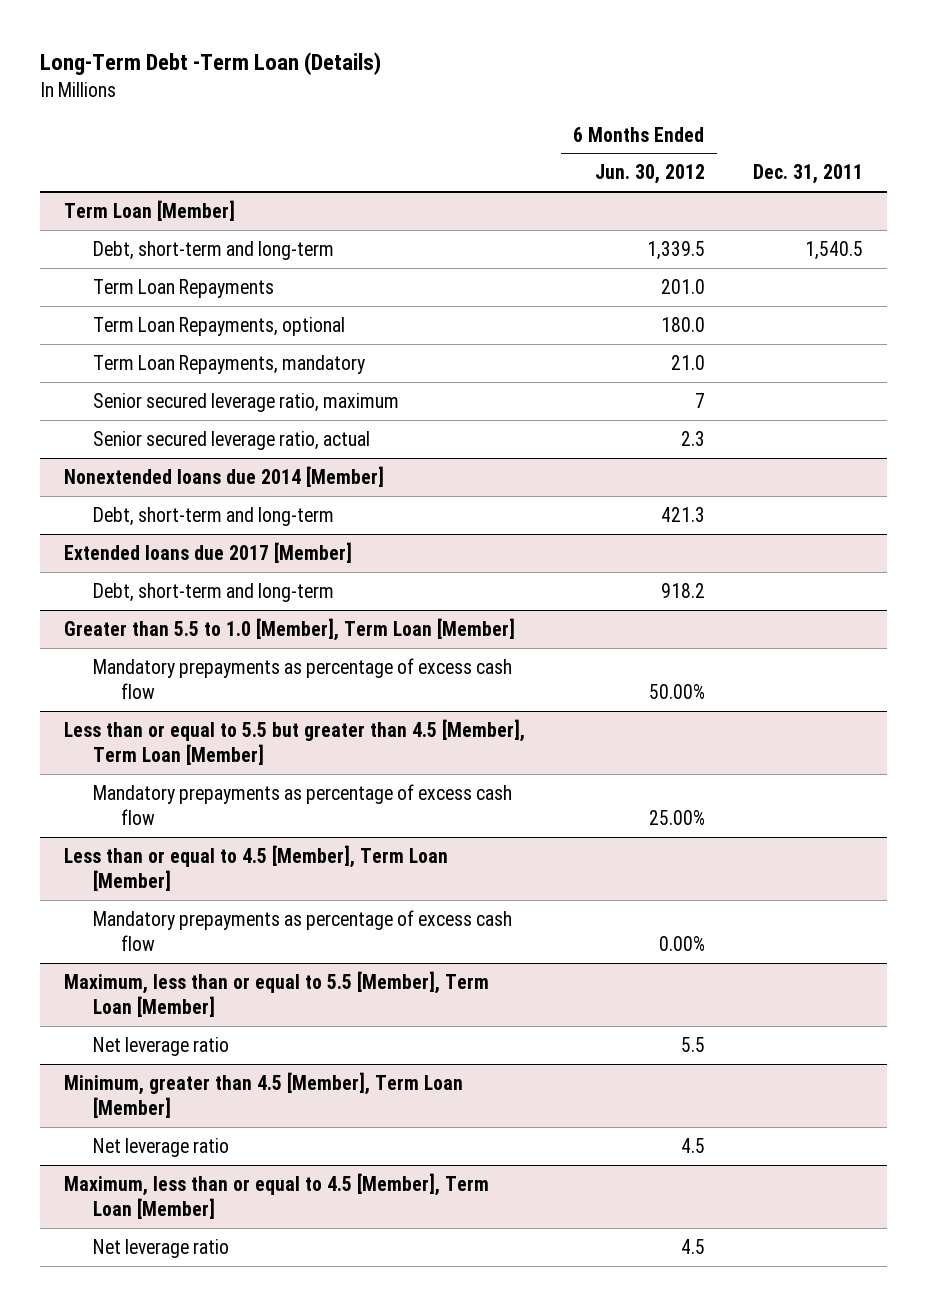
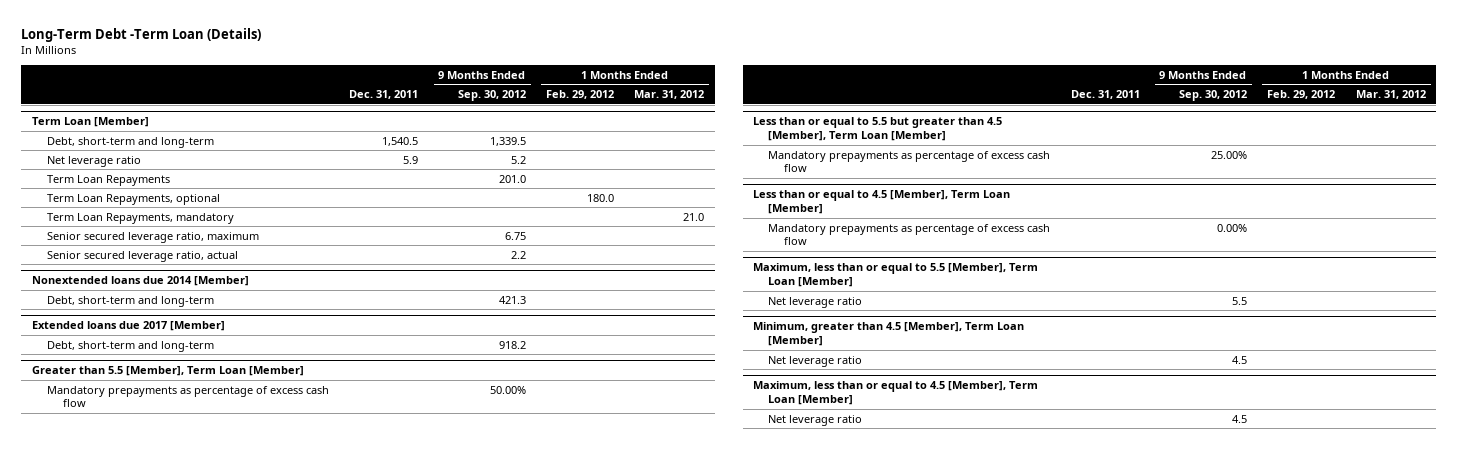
- | 6 Months Ended Jun. 30, 2012 | Dec. 31, 2011
+ | Dec. 31, 2011 | 9 Months Ended Sep. 30, 2012 | 1 Months Ended Feb. 29, 2012 | 1 Months Ended Mar. 31, 2012
@ Term Loan [Member]
+ Net leverage ratio | 5.9 | 5.2 | |
- Greater than 5.5 to 1.0 [Member], Term Loan [Member]
+ Greater than 5.5 [Member], Term Loan [Member]

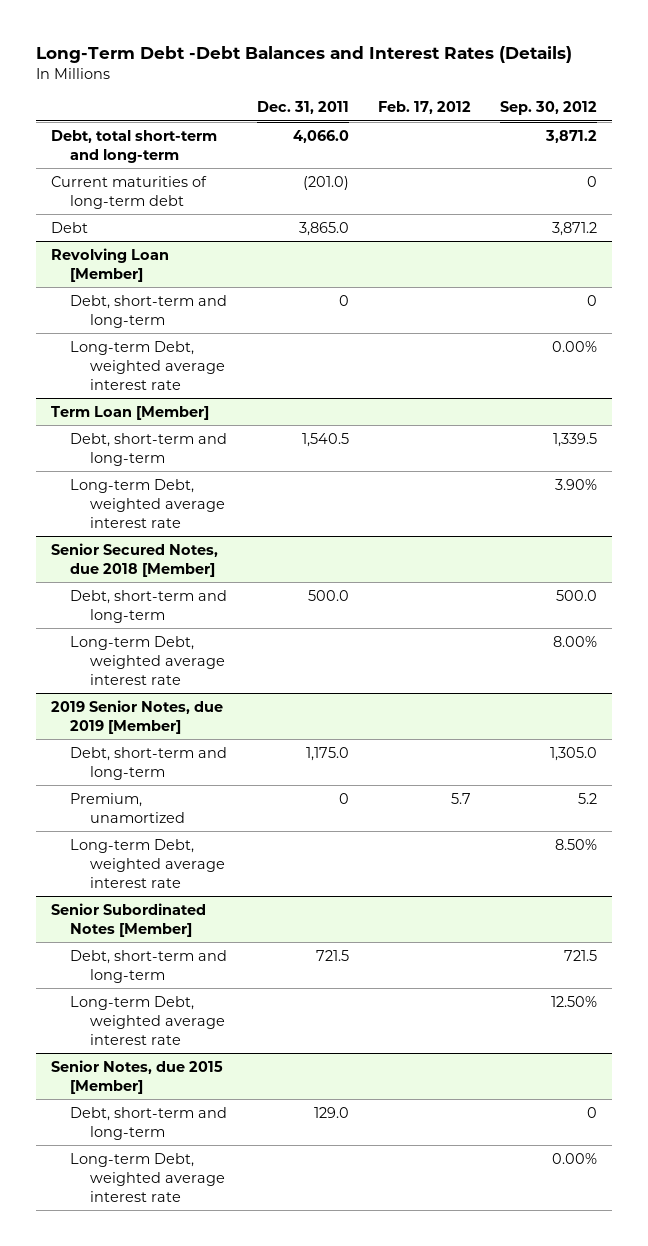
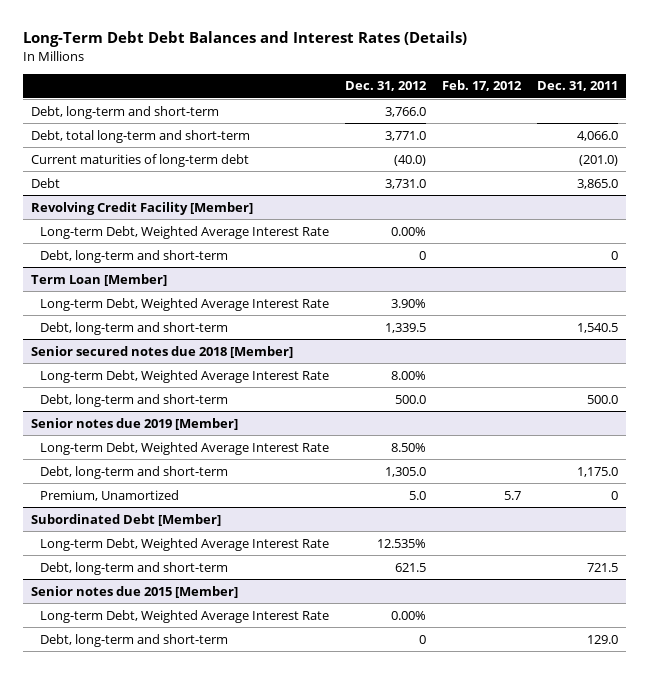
- Long-Term Debt -Debt Balances and Interest Rates (Details)
+ Long-Term Debt Debt Balances and Interest Rates (Details)
- | Dec. 31, 2011 | Feb. 17, 2012 | Sep. 30, 2012
+ | Dec. 31, 2012 | Feb. 17, 2012 | Dec. 31, 2011
- Debt, total short-term and long-term | 4,066.0 | | 3,871.2
+ Debt, long-term and short-term | 3,766.0 | |
+ Debt, total long-term and short-term | 3,771.0 | | 4,066.0
- Revolving Loan [Member]
- Debt, short-term and long-term | 0 | | 0
- Long-term Debt, weighted average interest rate | | | 0.00%
+ Revolving Credit Facility [Member]
+ Long-term Debt, Weighted Average Interest Rate | 0.00% | |
+ Debt, long-term and short-term | 0 | | 0
@ Term Loan [Member]
- Debt, short-term and long-term | 1,540.5 | | 1,339.5
- Long-term Debt, weighted average interest rate | | | 3.90%
- Senior Secured Notes, due 2018 [Member]
- Debt, short-term and long-term | 500.0 | | 500.0
- Long-term Debt, weighted average interest rate | | | 8.00%
- 2019 Senior Notes, due 2019 [Member]
- Debt, short-term and long-term | 1,175.0 | | 1,305.0
- Premium, unamortized | 0 | 5.7 | 5.2
- Long-term Debt, weighted average interest rate | | | 8.50%
- Senior Subordinated Notes [Member]
- Debt, short-term and long-term | 721.5 | | 721.5
- Long-term Debt, weighted average interest rate | | | 12.50%
- Senior Notes, due 2015 [Member]
- Debt, short-term and long-term | 129.0 | | 0
- Long-term Debt, weighted average interest rate | | | 0.00%
@ Term Loan [Member]
+ Long-term Debt, Weighted Average Interest Rate | 3.90% | |
+ Debt, long-term and short-term | 1,339.5 | | 1,540.5
+ Senior secured notes due 2018 [Member]
+ Long-term Debt, Weighted Average Interest Rate | 8.00% | |
+ Debt, long-term and short-term | 500.0 | | 500.0
+ Senior notes due 2019 [Member]
+ Long-term Debt, Weighted Average Interest Rate | 8.50% | |
+ Debt, long-term and short-term | 1,305.0 | | 1,175.0
+ Premium, Unamortized | 5.0 | 5.7 | 0
+ Subordinated Debt [Member]
+ Long-term Debt, Weighted Average Interest Rate | 12.535% | |
+ Debt, long-term and short-term | 621.5 | | 721.5
+ Senior notes due 2015 [Member]
+ Long-term Debt, Weighted Average Interest Rate | 0.00% | |
+ Debt, long-term and short-term | 0 | | 129.0

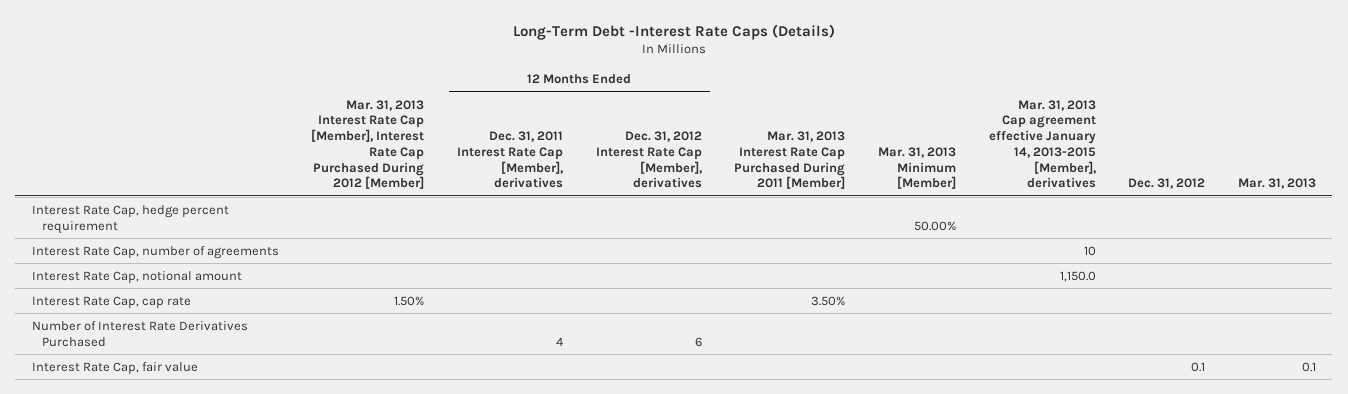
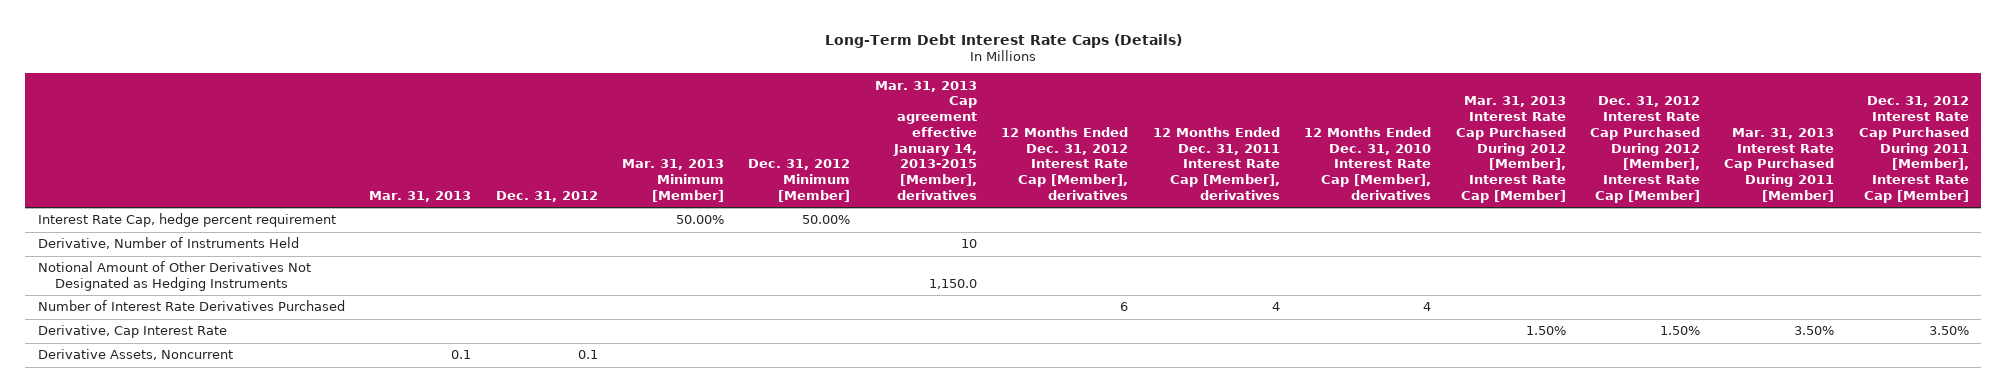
- Long-Term Debt -Interest Rate Caps (Details)
+ Long-Term Debt Interest Rate Caps (Details)
- | Mar. 31, 2013 Interest Rate Cap [Member], Interest Rate Cap Purchased During 2012 [Member] | 12 Months Ended Dec. 31, 2011 Interest Rate Cap [Member], derivatives | 12 Months Ended Dec. 31, 2012 Interest Rate Cap [Member], derivatives | Mar. 31, 2013 Interest Rate Cap Purchased During 2011 [Member] | Mar. 31, 2013 Minimum [Member] | Mar. 31, 2013 Cap agreement effective January 14, 2013-2015 [Member], derivatives | Dec. 31, 2012 | Mar. 31, 2013
+ | Mar. 31, 2013 | Dec. 31, 2012 | Mar. 31, 2013 Minimum [Member] | Dec. 31, 2012 Minimum [Member] | Mar. 31, 2013 Cap agreement effective January 14, 2013-2015 [Member], derivatives | 12 Months Ended Dec. 31, 2012 Interest Rate Cap [Member], derivatives | 12 Months Ended Dec. 31, 2011 Interest Rate Cap [Member], derivatives | 12 Months Ended Dec. 31, 2010 Interest Rate Cap [Member], derivatives | Mar. 31, 2013 Interest Rate Cap Purchased During 2012 [Member], Interest Rate Cap [Member] | Dec. 31, 2012 Interest Rate Cap Purchased During 2012 [Member], Interest Rate Cap [Member] | Mar. 31, 2013 Interest Rate Cap Purchased During 2011 [Member] | Dec. 31, 2012 Interest Rate Cap Purchased During 2011 [Member], Interest Rate Cap [Member]
- Interest Rate Cap, number of agreements | | | | | | 10 | |
- Interest Rate Cap, notional amount | | | | | | 1,150.0 | |
- Interest Rate Cap, cap rate | 1.50% | | | 3.50% | | | |
+ Derivative, Number of Instruments Held | | | | | 10 | | | | | | |
+ Notional Amount of Other Derivatives Not Designated as Hedging Instruments | | | | | 1,150.0 | | | | | | |
- Interest Rate Cap, fair value | | | | | | | 0.1 | 0.1
+ Derivative, Cap Interest Rate | | | | | | | | | 1.50% | 1.50% | 3.50% | 3.50%
+ Derivative Assets, Noncurrent | 0.1 | 0.1 | | | | | | | | | |

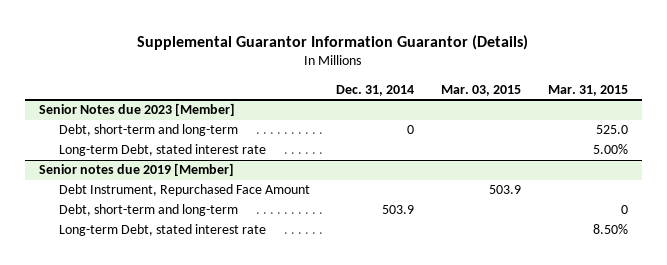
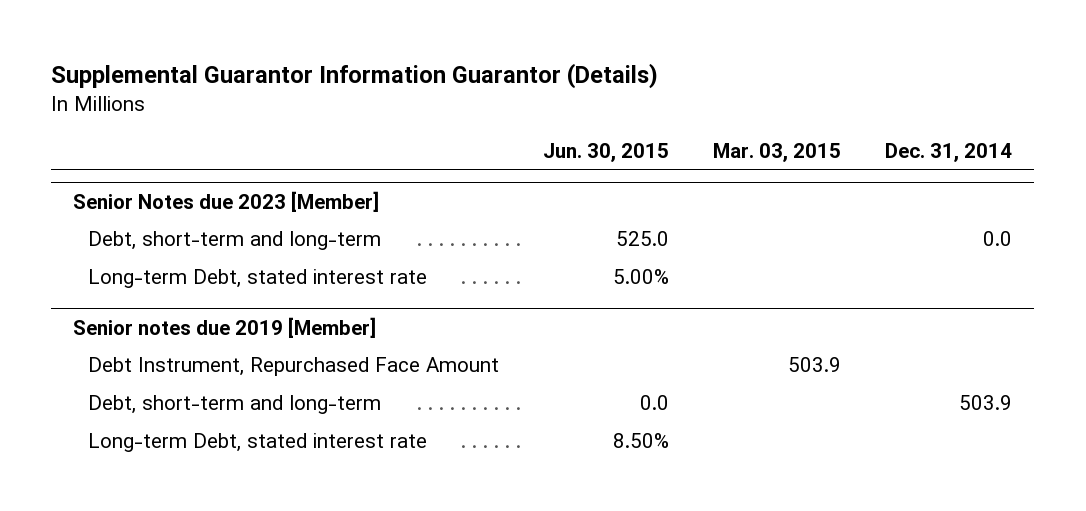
- | Dec. 31, 2014 | Mar. 03, 2015 | Mar. 31, 2015
+ | Jun. 30, 2015 | Mar. 03, 2015 | Dec. 31, 2014
@ Senior Notes due 2023 [Member]
- Debt, short-term and long-term | 0 | | 525.0
+ Debt, short-term and long-term | 525.0 | | 0.0

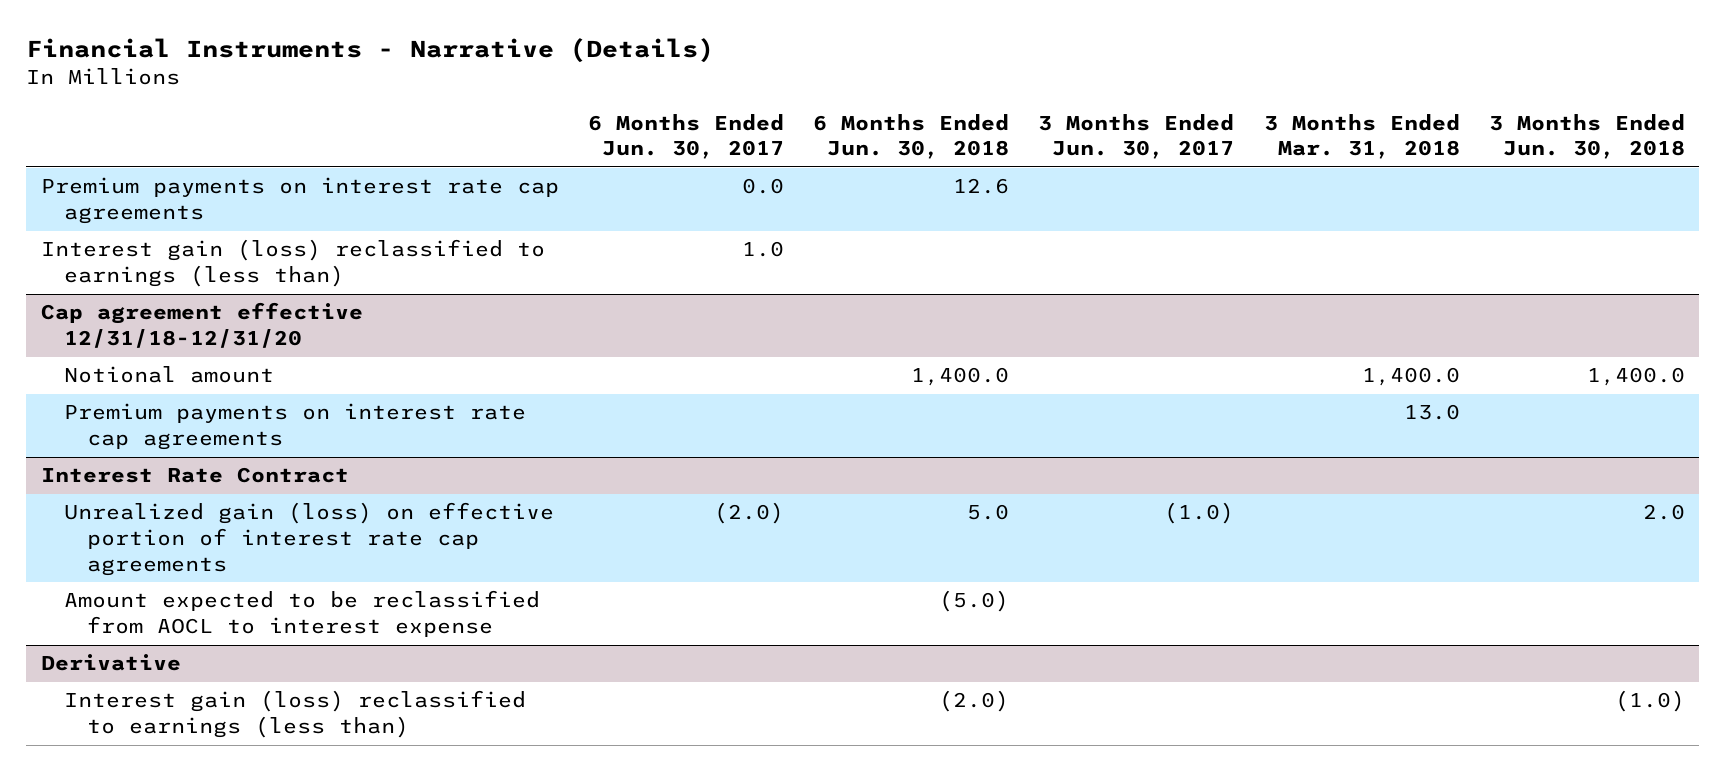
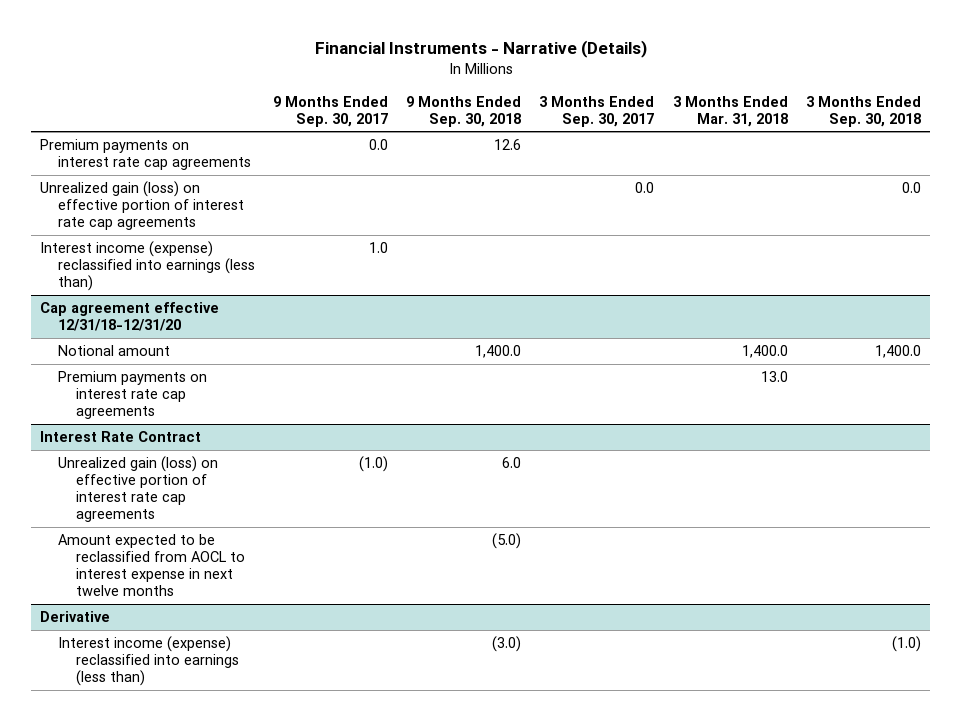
- | 6 Months Ended Jun. 30, 2017 | 6 Months Ended Jun. 30, 2018 | 3 Months Ended Jun. 30, 2017 | 3 Months Ended Mar. 31, 2018 | 3 Months Ended Jun. 30, 2018
+ | 9 Months Ended Sep. 30, 2017 | 9 Months Ended Sep. 30, 2018 | 3 Months Ended Sep. 30, 2017 | 3 Months Ended Mar. 31, 2018 | 3 Months Ended Sep. 30, 2018
- Interest gain (loss) reclassified to earnings (less than) | 1.0 | | | |
+ Unrealized gain (loss) on effective portion of interest rate cap agreements | | | 0.0 | | 0.0
+ Interest income (expense) reclassified into earnings (less than) | 1.0 | | | |
@ Interest Rate Contract
- Amount expected to be reclassified from AOCL to interest expense | | (5.0) | | |
+ Amount expected to be reclassified from AOCL to interest expense in next twelve months | | (5.0) | | |
@ Derivative
- Interest gain (loss) reclassified to earnings (less than) | | (2.0) | | | (1.0)
+ Interest income (expense) reclassified into earnings (less than) | | (3.0) | | | (1.0)

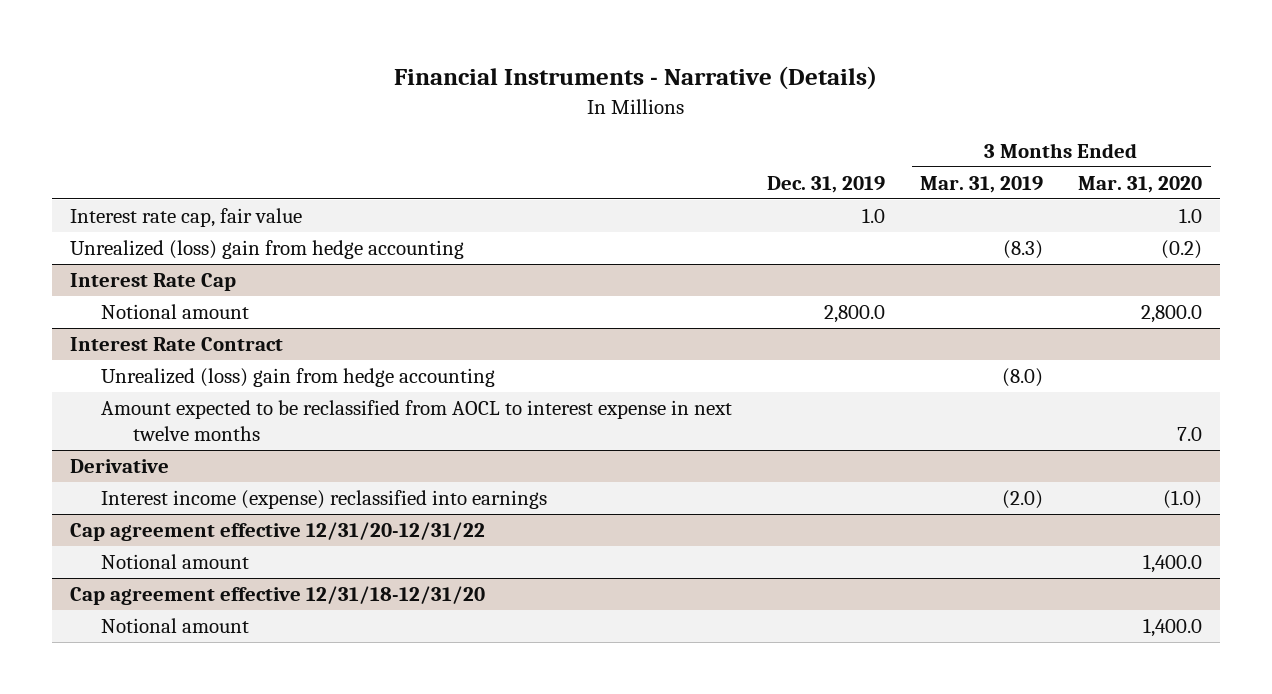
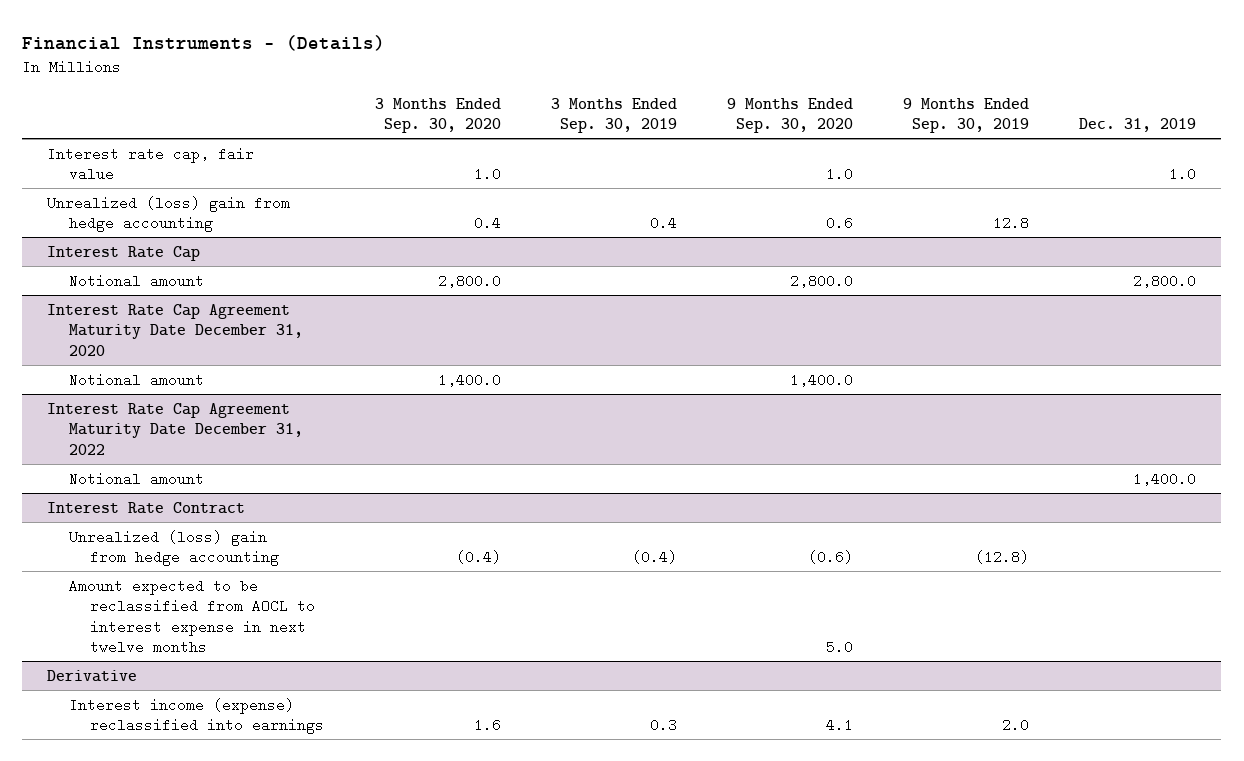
- Financial Instruments - Narrative (Details)
+ Financial Instruments - (Details)
- | Dec. 31, 2019 | 3 Months Ended Mar. 31, 2019 | 3 Months Ended Mar. 31, 2020
+ | 3 Months Ended Sep. 30, 2020 | 3 Months Ended Sep. 30, 2019 | 9 Months Ended Sep. 30, 2020 | 9 Months Ended Sep. 30, 2019 | Dec. 31, 2019
+ Interest Rate Cap Agreement Maturity Date December 31, 2020
+ Notional amount | 1,400.0 | | 1,400.0 | |
+ Interest Rate Cap Agreement Maturity Date December 31, 2022
+ Notional amount | | | | | 1,400.0
- Cap agreement effective 12/31/20-12/31/22
- Notional amount | | | 1,400.0
- Cap agreement effective 12/31/18-12/31/20
- Notional amount | | | 1,400.0

